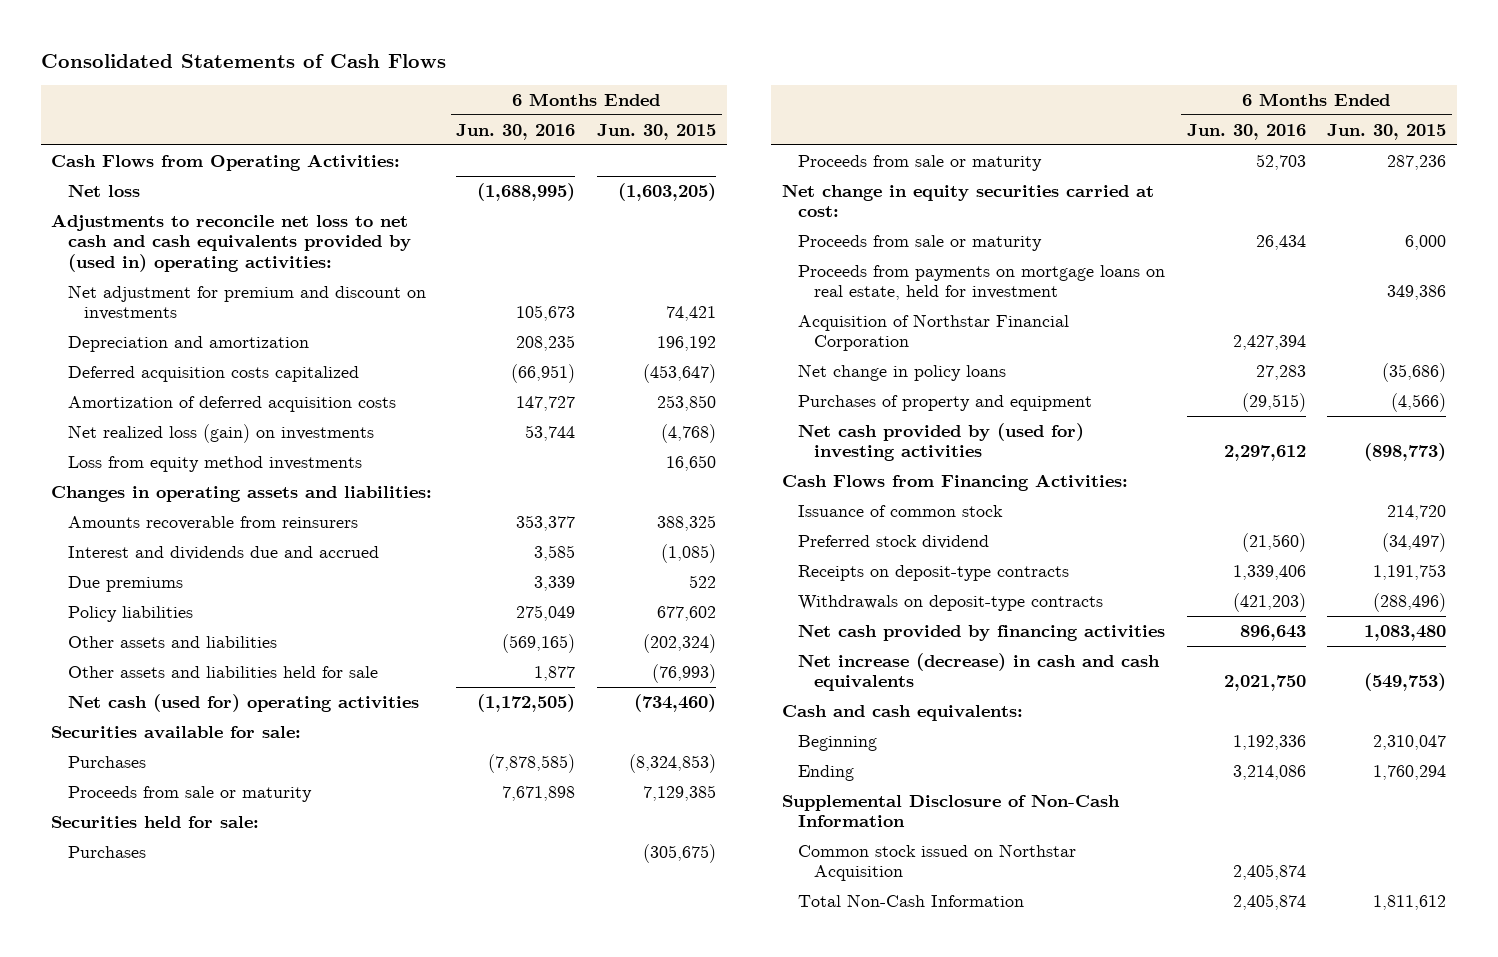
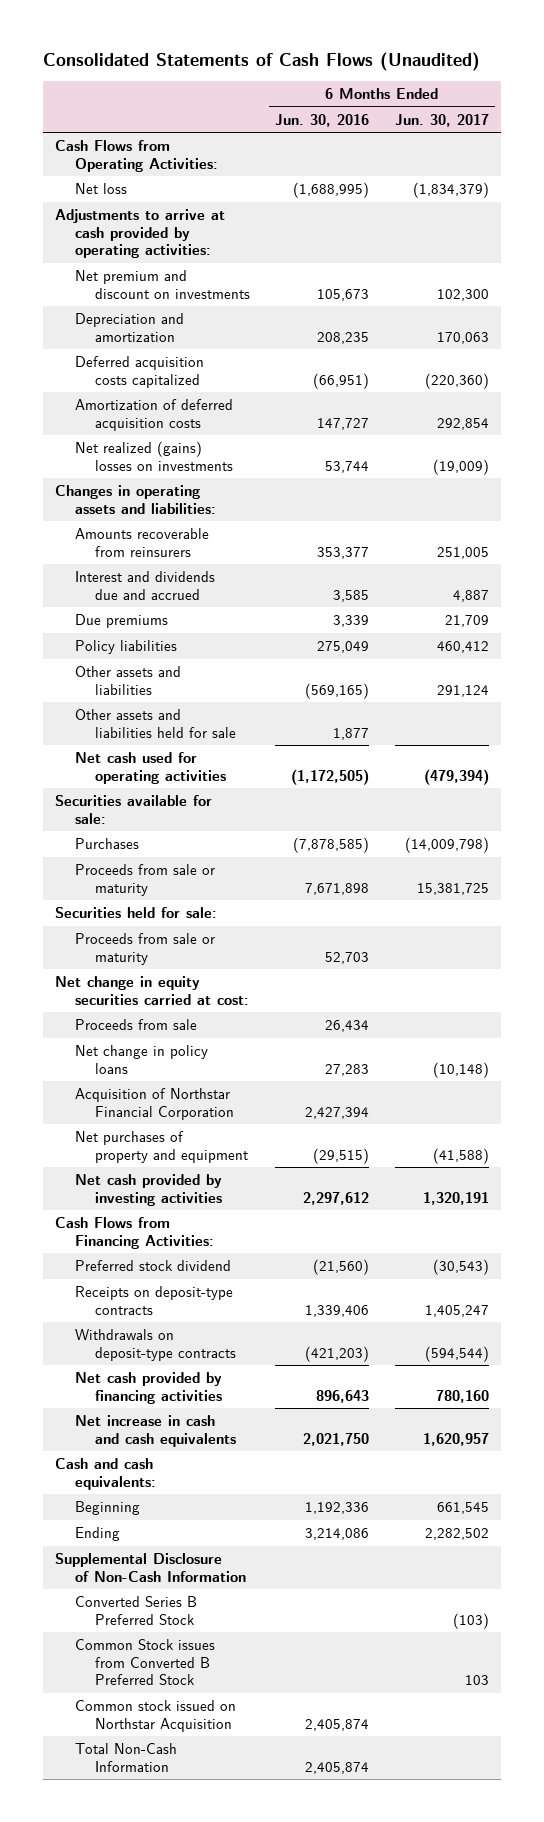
- Consolidated Statements of Cash Flows
+ Consolidated Statements of Cash Flows (Unaudited)
- | 6 Months Ended Jun. 30, 2016 | 6 Months Ended Jun. 30, 2015
+ | 6 Months Ended Jun. 30, 2016 | 6 Months Ended Jun. 30, 2017
- Adjustments to reconcile net loss to net cash and cash equivalents provided by (used in) operating activities:
- Net adjustment for premium and discount on investments | 105,673 | 74,421
+ Adjustments to arrive at cash provided by operating activities:
+ Net premium and discount on investments | 105,673 | 102,300
- Net realized loss (gain) on investments | 53,744 | (4,768)
- Loss from equity method investments | | 16,650
+ Net realized (gains) losses on investments | 53,744 | (19,009)
- Net cash (used for) operating activities | (1,172,505) | (734,460)
+ Net cash used for operating activities | (1,172,505) | (479,394)
- Purchases | | (305,675)
- Proceeds from sale or maturity | 26,434 | 6,000
- Proceeds from payments on mortgage loans on real estate, held for investment | | 349,386
+ Proceeds from sale | 26,434 |
- Purchases of property and equipment | (29,515) | (4,566)
- Net cash provided by (used for) investing activities | 2,297,612 | (898,773)
moved down: Acquisition of Northstar Financial Corporation | 2,427,394 |
+ Net purchases of property and equipment | (29,515) | (41,588)
+ Net cash provided by investing activities | 2,297,612 | 1,320,191
- Issuance of common stock | | 214,720
- Net increase (decrease) in cash and cash equivalents | 2,021,750 | (549,753)
+ Net increase in cash and cash equivalents | 2,021,750 | 1,620,957
+ Converted Series B Preferred Stock | | (103)
+ Common Stock issues from Converted B Preferred Stock | | 103

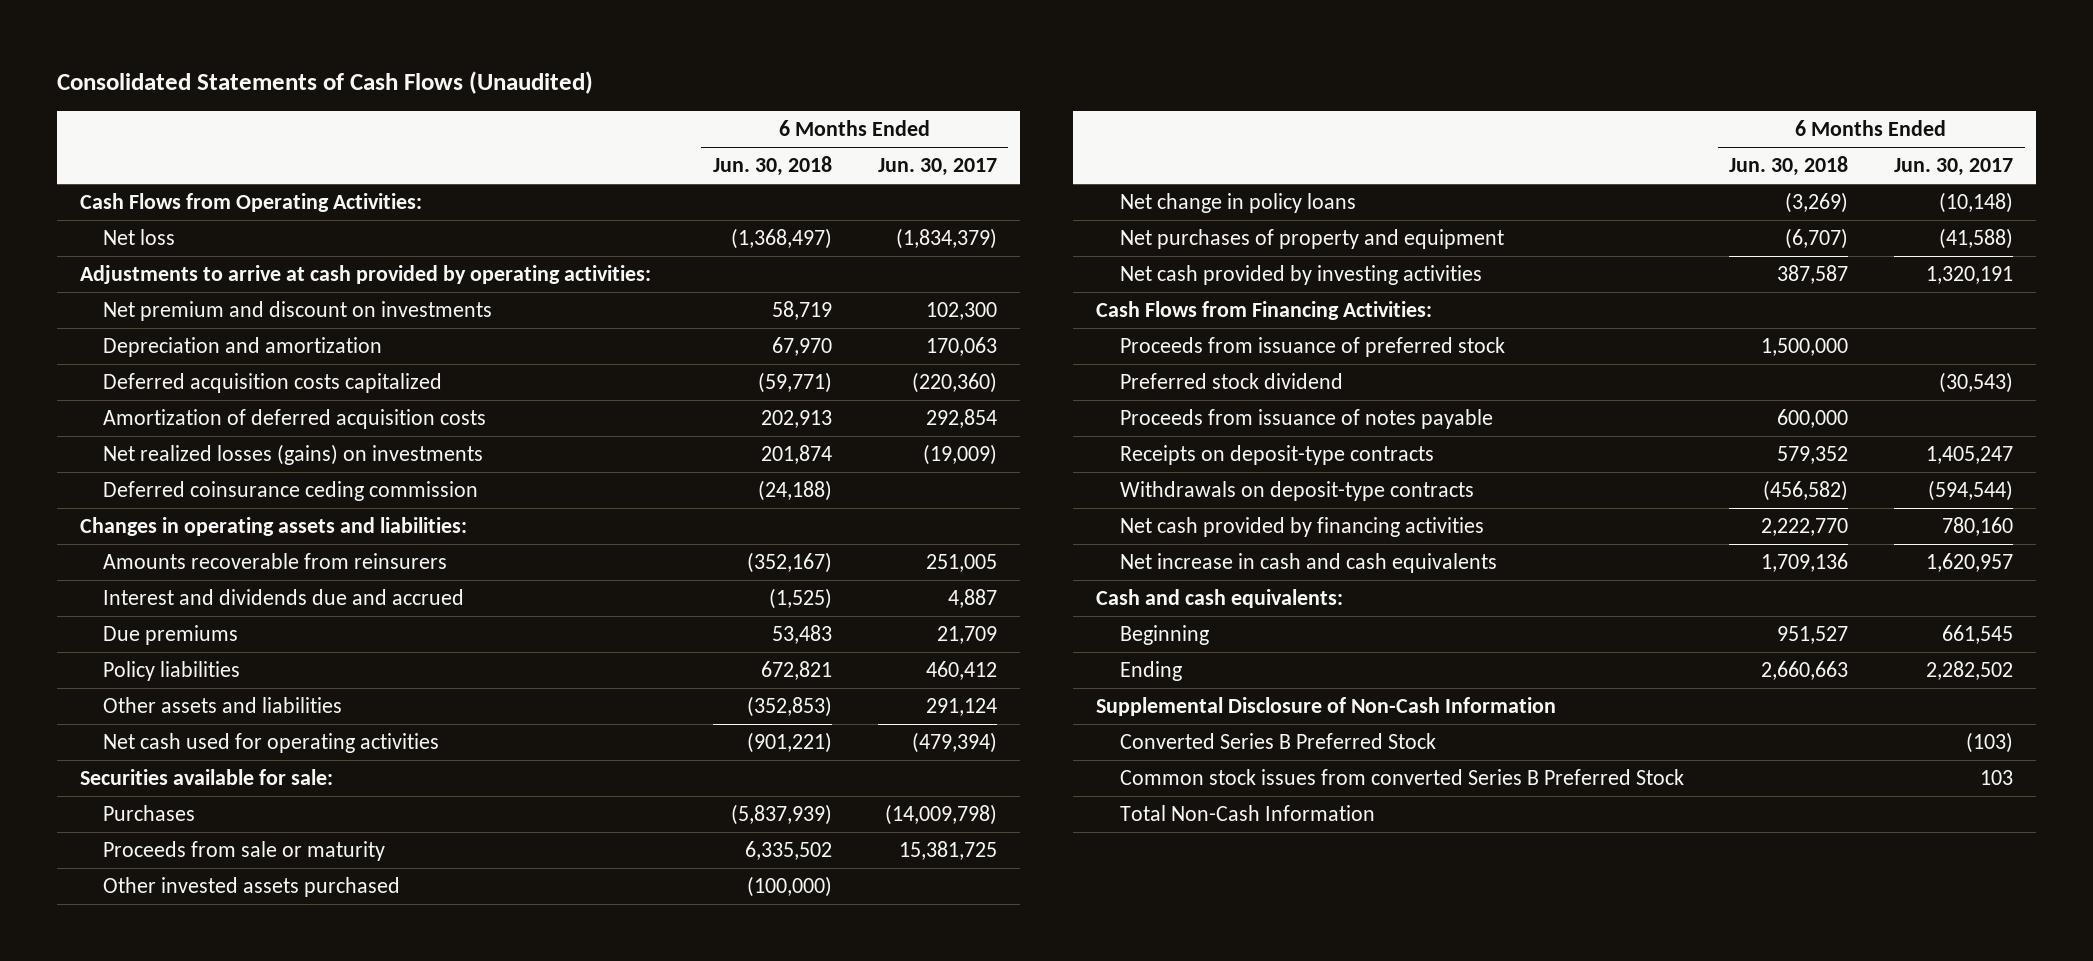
- | 6 Months Ended Jun. 30, 2016 | 6 Months Ended Jun. 30, 2017
+ | 6 Months Ended Jun. 30, 2018 | 6 Months Ended Jun. 30, 2017
- Net realized (gains) losses on investments | 53,744 | (19,009)
+ Net realized losses (gains) on investments | 201,874 | (19,009)
+ Deferred coinsurance ceding commission | (24,188) |
- Other assets and liabilities held for sale | 1,877 |
- Securities held for sale:
- Proceeds from sale or maturity | 52,703 |
- Net change in equity securities carried at cost:
- Proceeds from sale | 26,434 |
+ Other invested assets purchased | (100,000) |
- Acquisition of Northstar Financial Corporation | 2,427,394 |
+ Proceeds from issuance of preferred stock | 1,500,000 |
+ Proceeds from issuance of notes payable | 600,000 |
- Common Stock issues from Converted B Preferred Stock | | 103
- Common stock issued on Northstar Acquisition | 2,405,874 |
+ Common stock issues from converted Series B Preferred Stock | | 103

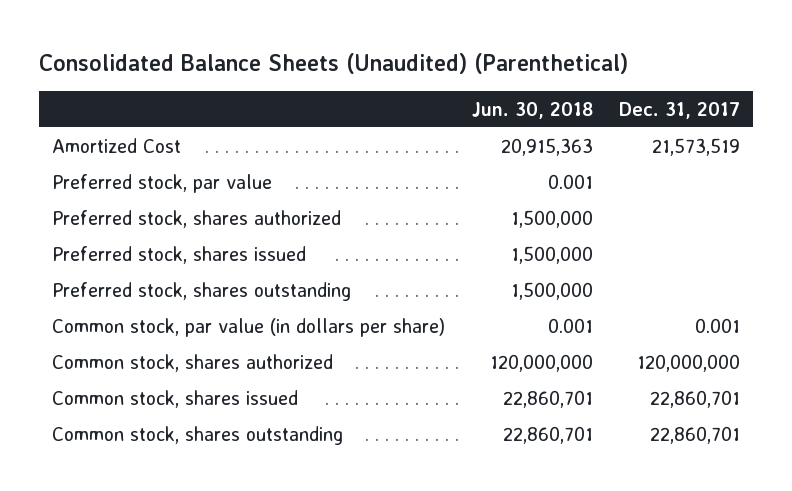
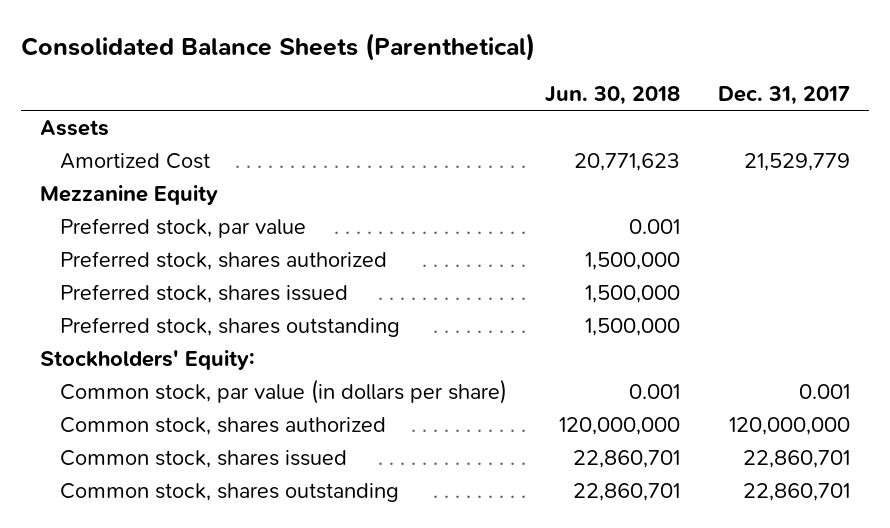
- Consolidated Balance Sheets (Unaudited) (Parenthetical)
+ Consolidated Balance Sheets (Parenthetical)
- Amortized Cost | 20,915,363 | 21,573,519
+ Assets
+ Amortized Cost | 20,771,623 | 21,529,779
+ Mezzanine Equity
+ Stockholders' Equity:

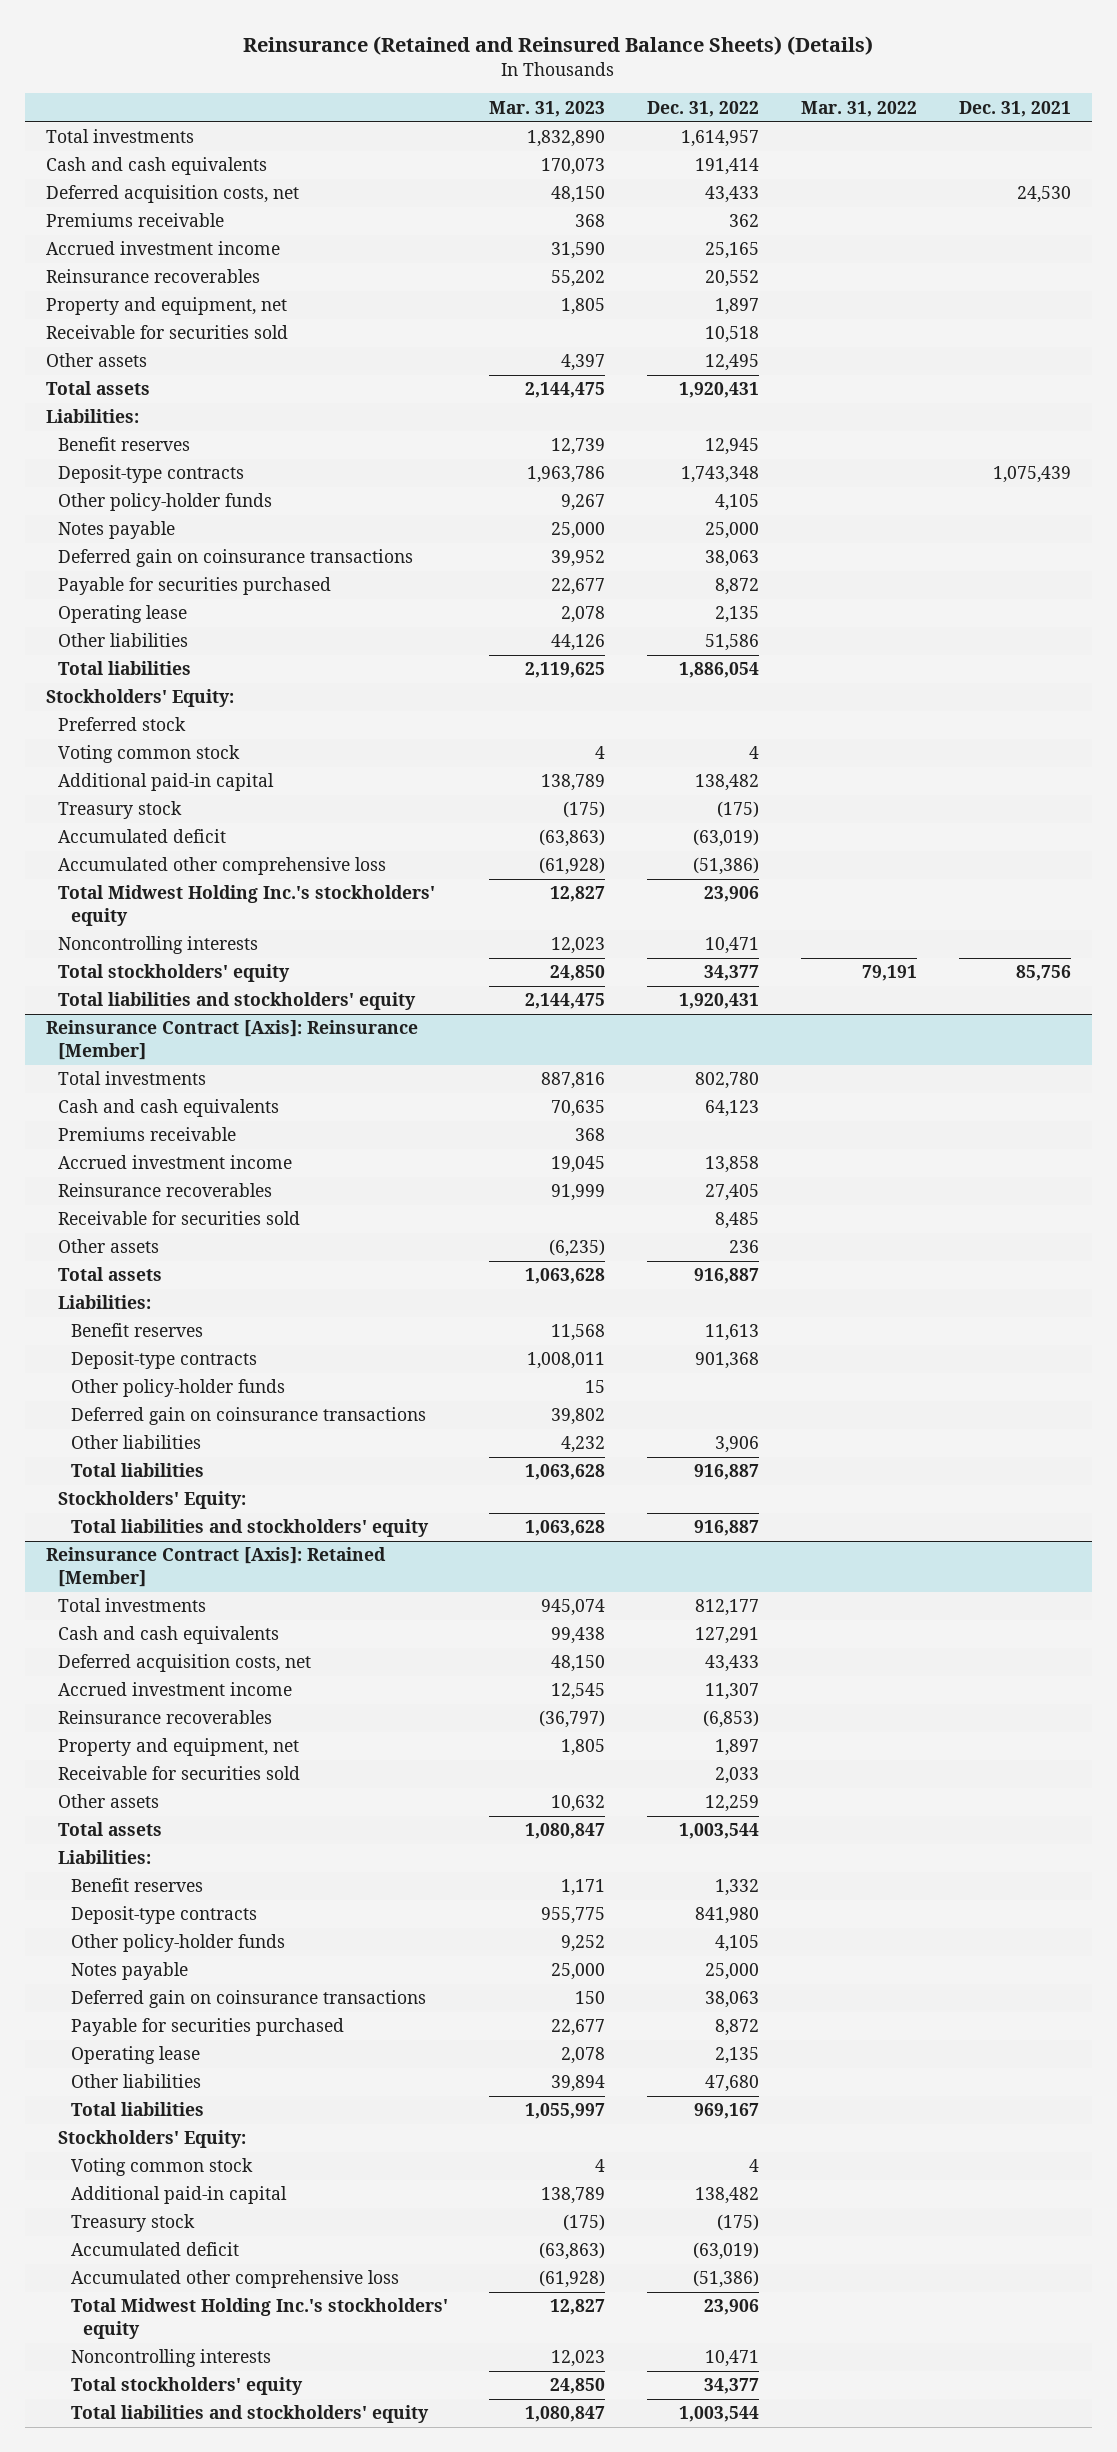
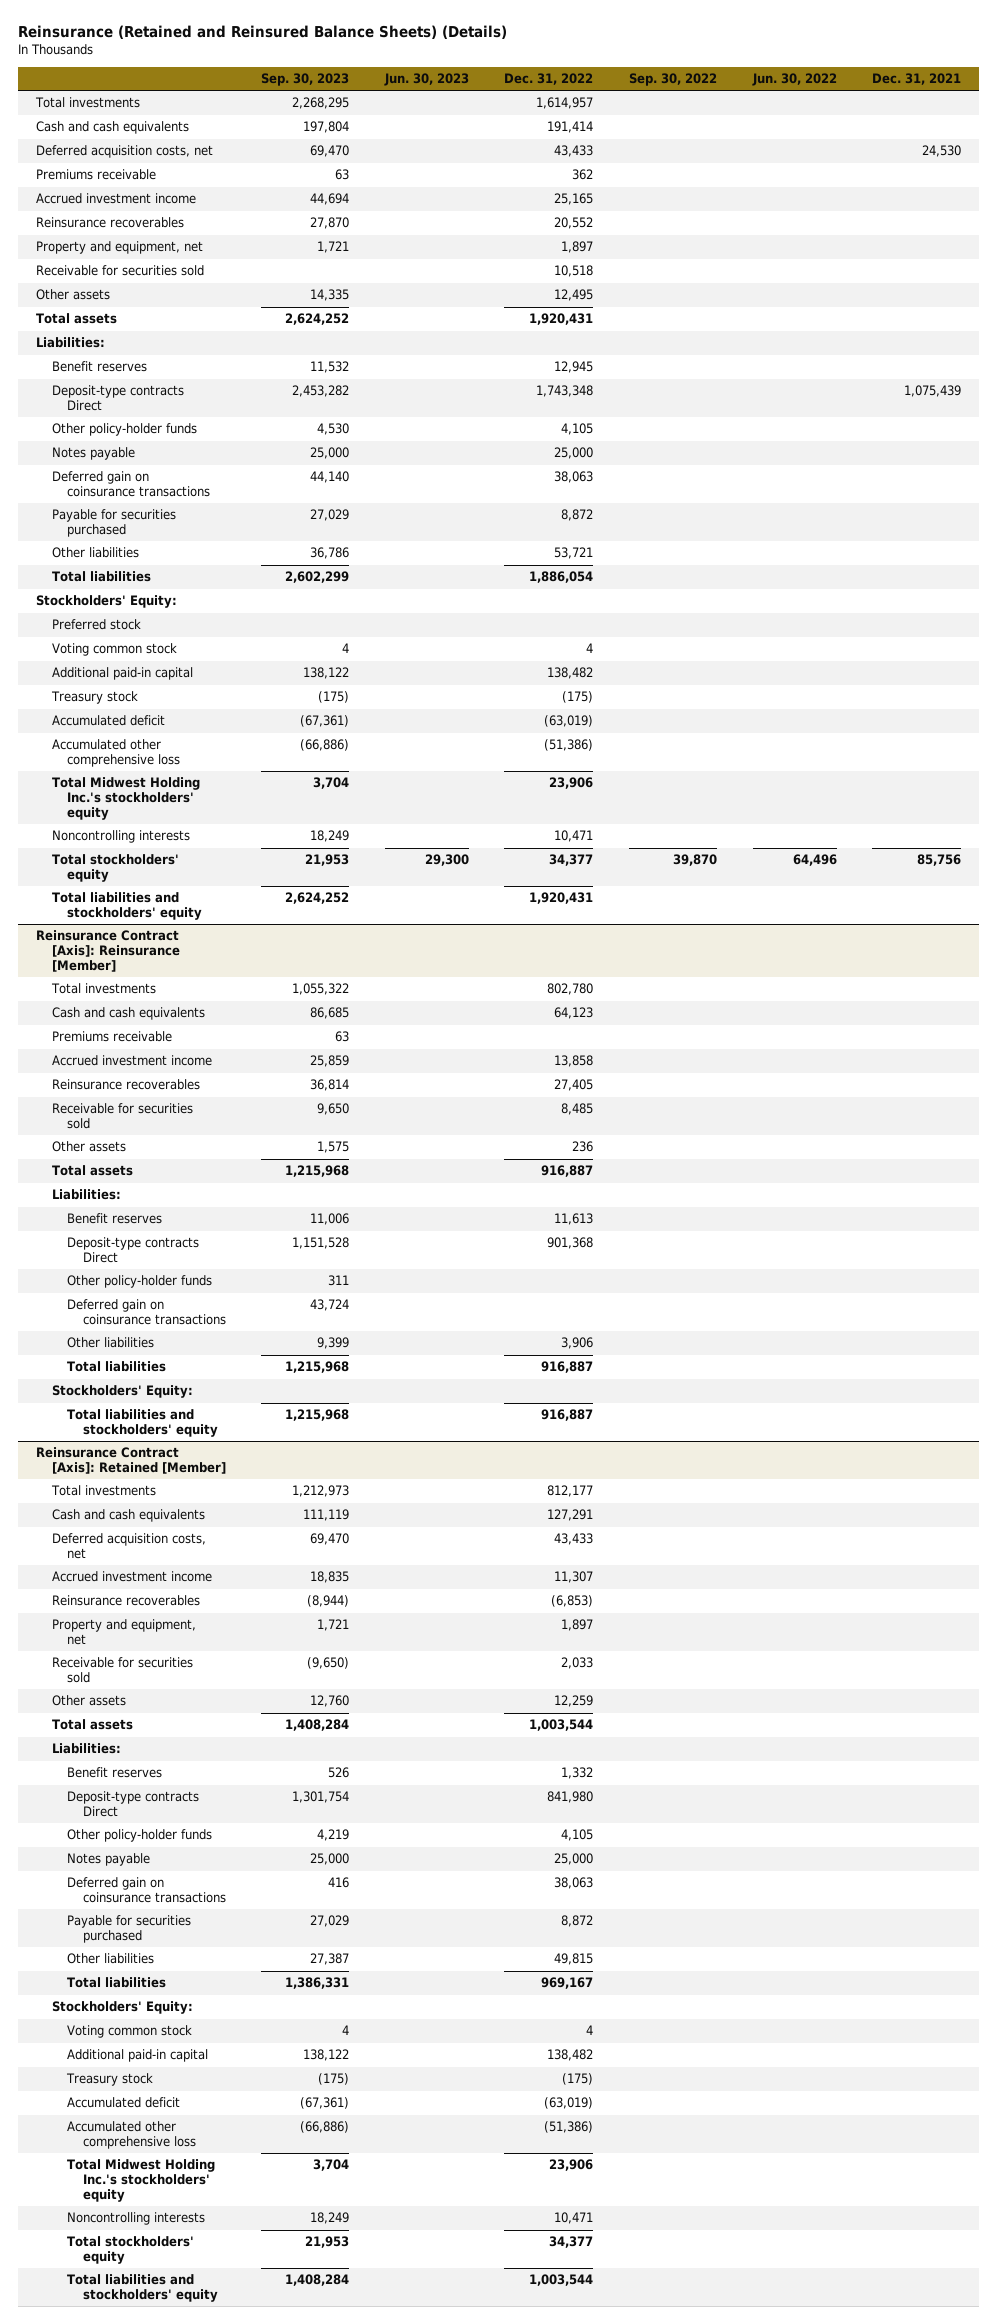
- | Mar. 31, 2023 | Dec. 31, 2022 | Mar. 31, 2022 | Dec. 31, 2021
+ | Sep. 30, 2023 | Jun. 30, 2023 | Dec. 31, 2022 | Sep. 30, 2022 | Jun. 30, 2022 | Dec. 31, 2021
- Deposit-type contracts | 1,963,786 | 1,743,348 | | 1,075,439
+ Deposit-type contracts Direct | 2,453,282 | | 1,743,348 | | | 1,075,439
- Operating lease | 2,078 | 2,135 | |
- Other liabilities | 44,126 | 51,586 | |
+ Other liabilities | 36,786 | | 53,721 | | |
@ Reinsurance Contract [Axis]: Reinsurance [Member]
- Deposit-type contracts | 1,008,011 | 901,368 | |
+ Deposit-type contracts Direct | 1,151,528 | | 901,368 | | |
@ Reinsurance Contract [Axis]: Retained [Member]
- Deposit-type contracts | 955,775 | 841,980 | |
+ Deposit-type contracts Direct | 1,301,754 | | 841,980 | | |
- Operating lease | 2,078 | 2,135 | |
- Other liabilities | 39,894 | 47,680 | |
+ Other liabilities | 27,387 | | 49,815 | | |

